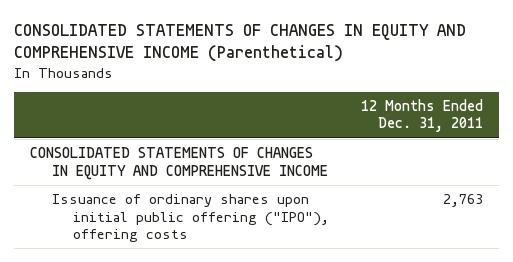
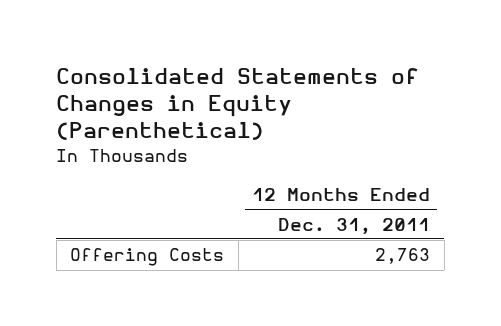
- CONSOLIDATED STATEMENTS OF CHANGES IN EQUITY AND COMPREHENSIVE INCOME (Parenthetical)
+ Consolidated Statements of Changes in Equity (Parenthetical)
- CONSOLIDATED STATEMENTS OF CHANGES IN EQUITY AND COMPREHENSIVE INCOME
- Issuance of ordinary shares upon initial public offering ("IPO"), offering costs | 2,763
+ Offering Costs | 2,763

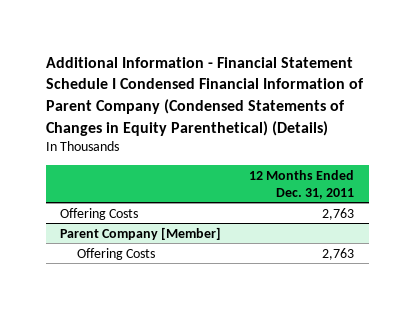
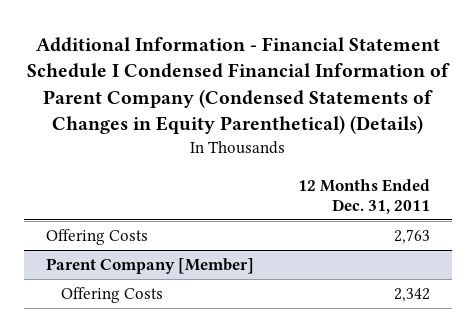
@ Parent Company [Member]
- Offering Costs | 2,763
+ Offering Costs | 2,342

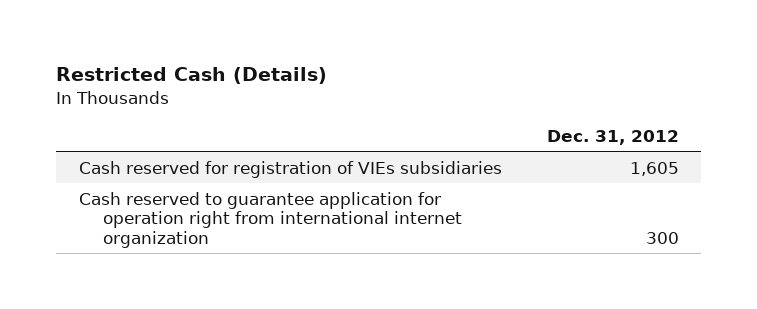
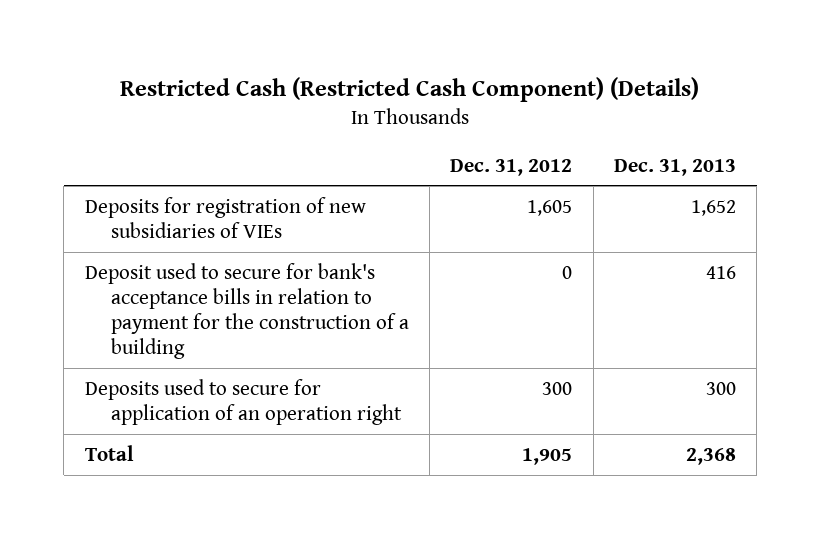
- Restricted Cash (Details)
+ Restricted Cash (Restricted Cash Component) (Details)
- | Dec. 31, 2012
+ | Dec. 31, 2012 | Dec. 31, 2013
- Cash reserved for registration of VIEs subsidiaries | 1,605
- Cash reserved to guarantee application for operation right from international internet organization | 300
+ Deposits for registration of new subsidiaries of VIEs | 1,605 | 1,652
+ Deposit used to secure for bank's acceptance bills in relation to payment for the construction of a building | 0 | 416
+ Deposits used to secure for application of an operation right | 300 | 300
+ Total | 1,905 | 2,368

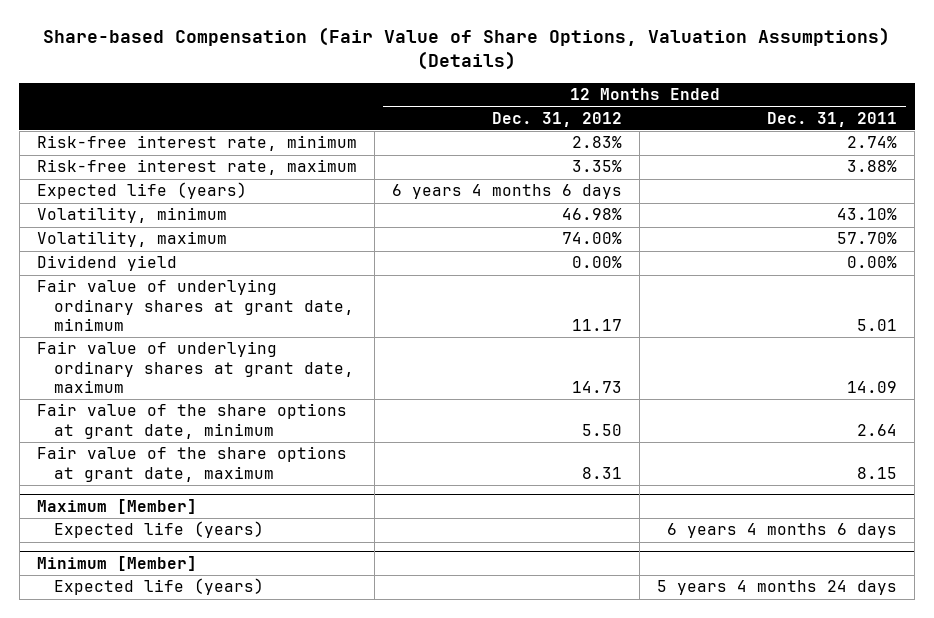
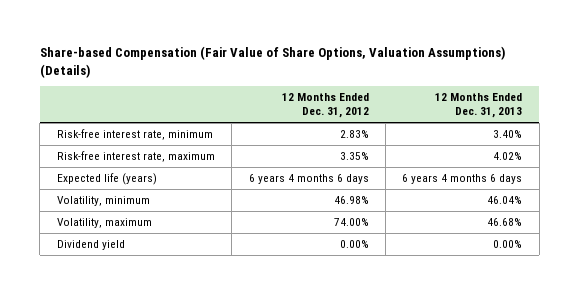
- | 12 Months Ended Dec. 31, 2012 | 12 Months Ended Dec. 31, 2011
+ | 12 Months Ended Dec. 31, 2012 | 12 Months Ended Dec. 31, 2013
- Fair value of underlying ordinary shares at grant date, minimum | 11.17 | 5.01
- Fair value of underlying ordinary shares at grant date, maximum | 14.73 | 14.09
- Fair value of the share options at grant date, minimum | 5.50 | 2.64
- Fair value of the share options at grant date, maximum | 8.31 | 8.15
- Maximum [Member]
- Expected life (years) | | 6 years 4 months 6 days
- Minimum [Member]
- Expected life (years) | | 5 years 4 months 24 days

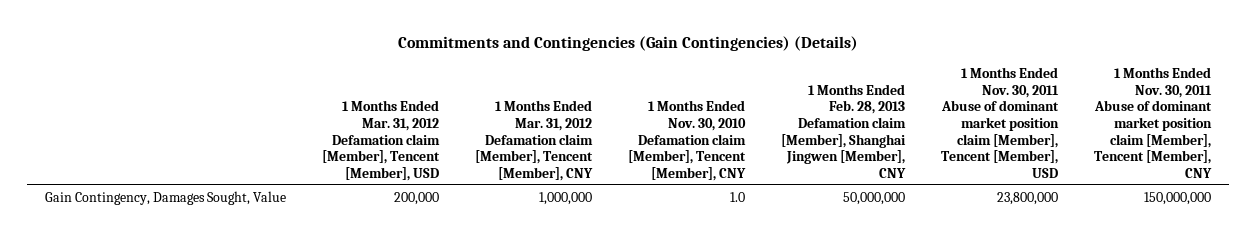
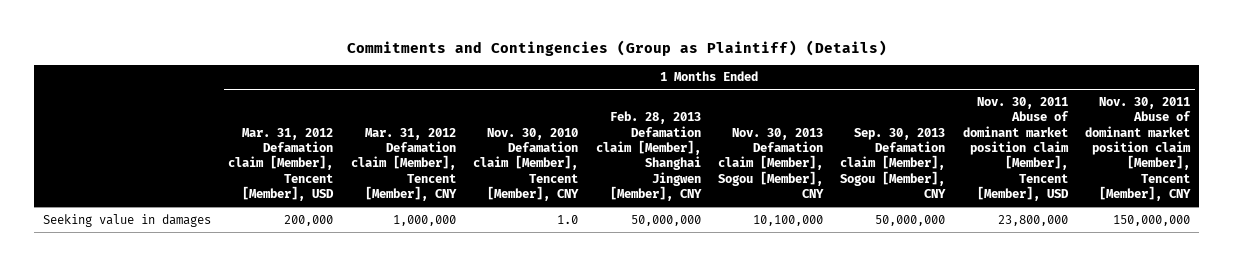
- Commitments and Contingencies (Gain Contingencies) (Details)
+ Commitments and Contingencies (Group as Plaintiff) (Details)
- | 1 Months Ended Mar. 31, 2012 Defamation claim [Member], Tencent [Member], USD | 1 Months Ended Mar. 31, 2012 Defamation claim [Member], Tencent [Member], CNY | 1 Months Ended Nov. 30, 2010 Defamation claim [Member], Tencent [Member], CNY | 1 Months Ended Feb. 28, 2013 Defamation claim [Member], Shanghai Jingwen [Member], CNY | 1 Months Ended Nov. 30, 2011 Abuse of dominant market position claim [Member], Tencent [Member], USD | 1 Months Ended Nov. 30, 2011 Abuse of dominant market position claim [Member], Tencent [Member], CNY
+ | 1 Months Ended Mar. 31, 2012 Defamation claim [Member], Tencent [Member], USD | 1 Months Ended Mar. 31, 2012 Defamation claim [Member], Tencent [Member], CNY | 1 Months Ended Nov. 30, 2010 Defamation claim [Member], Tencent [Member], CNY | 1 Months Ended Feb. 28, 2013 Defamation claim [Member], Shanghai Jingwen [Member], CNY | 1 Months Ended Nov. 30, 2013 Defamation claim [Member], Sogou [Member], CNY | 1 Months Ended Sep. 30, 2013 Defamation claim [Member], Sogou [Member], CNY | 1 Months Ended Nov. 30, 2011 Abuse of dominant market position claim [Member], Tencent [Member], USD | 1 Months Ended Nov. 30, 2011 Abuse of dominant market position claim [Member], Tencent [Member], CNY
- Gain Contingency, Damages Sought, Value | 200,000 | 1,000,000 | 1.0 | 50,000,000 | 23,800,000 | 150,000,000
+ Seeking value in damages | 200,000 | 1,000,000 | 1.0 | 50,000,000 | 10,100,000 | 50,000,000 | 23,800,000 | 150,000,000

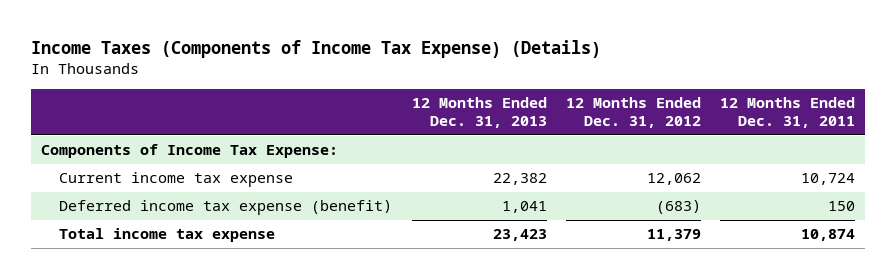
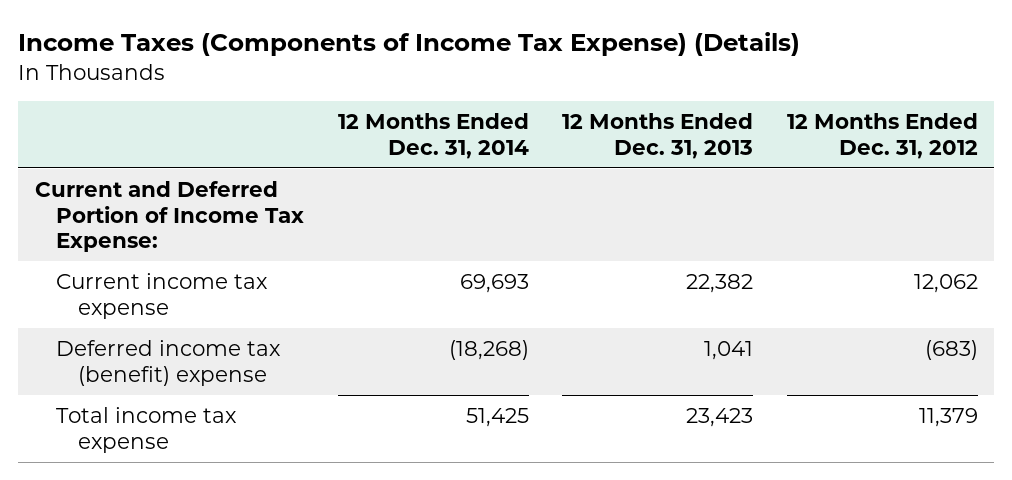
- | 12 Months Ended Dec. 31, 2013 | 12 Months Ended Dec. 31, 2012 | 12 Months Ended Dec. 31, 2011
+ | 12 Months Ended Dec. 31, 2014 | 12 Months Ended Dec. 31, 2013 | 12 Months Ended Dec. 31, 2012
- Components of Income Tax Expense:
+ Current and Deferred Portion of Income Tax Expense:
- Deferred income tax expense (benefit) | 1,041 | (683) | 150
+ Deferred income tax (benefit) expense | (18,268) | 1,041 | (683)

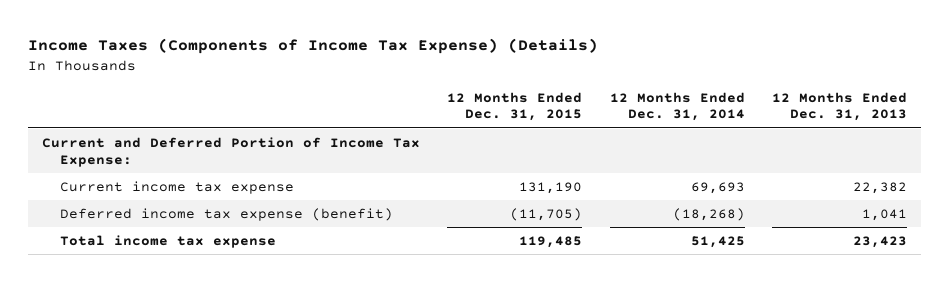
- | 12 Months Ended Dec. 31, 2014 | 12 Months Ended Dec. 31, 2013 | 12 Months Ended Dec. 31, 2012
+ | 12 Months Ended Dec. 31, 2015 | 12 Months Ended Dec. 31, 2014 | 12 Months Ended Dec. 31, 2013
- Deferred income tax (benefit) expense | (18,268) | 1,041 | (683)
+ Deferred income tax expense (benefit) | (11,705) | (18,268) | 1,041

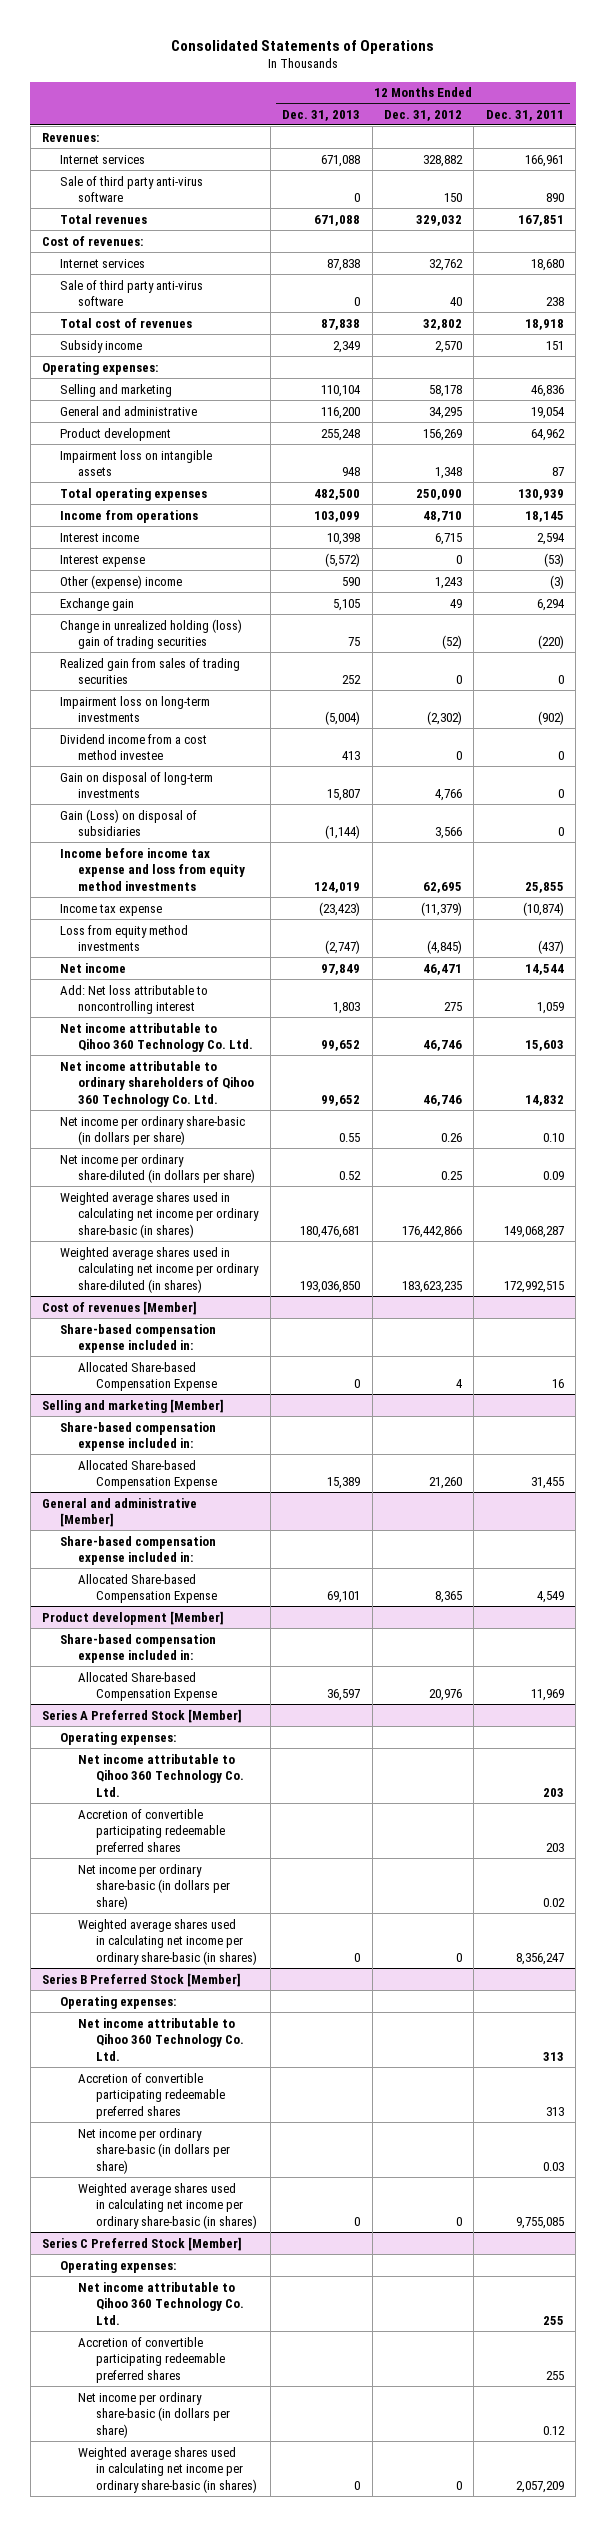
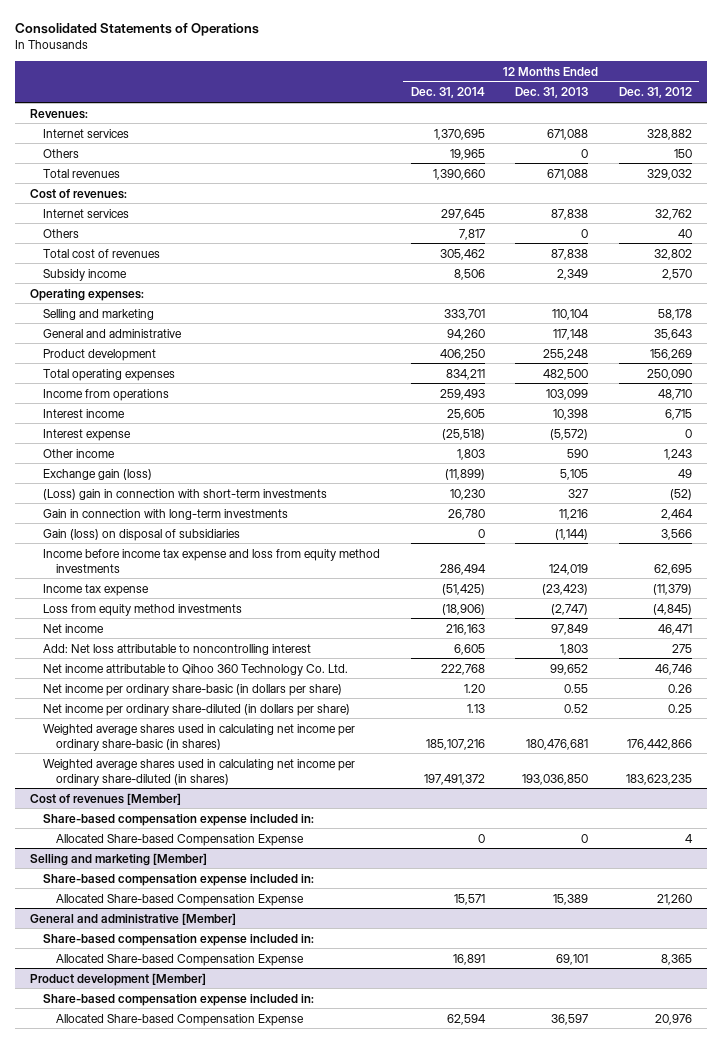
- | 12 Months Ended Dec. 31, 2013 | 12 Months Ended Dec. 31, 2012 | 12 Months Ended Dec. 31, 2011
+ | 12 Months Ended Dec. 31, 2014 | 12 Months Ended Dec. 31, 2013 | 12 Months Ended Dec. 31, 2012
- Sale of third party anti-virus software | 0 | 150 | 890
+ Others | 19,965 | 0 | 150
- Sale of third party anti-virus software | 0 | 40 | 238
+ Others | 7,817 | 0 | 40
- General and administrative | 116,200 | 34,295 | 19,054
+ General and administrative | 94,260 | 117,148 | 35,643
- Impairment loss on intangible assets | 948 | 1,348 | 87
- Other (expense) income | 590 | 1,243 | (3)
- Exchange gain | 5,105 | 49 | 6,294
- Change in unrealized holding (loss) gain of trading securities | 75 | (52) | (220)
- Realized gain from sales of trading securities | 252 | 0 | 0
- Impairment loss on long-term investments | (5,004) | (2,302) | (902)
- Dividend income from a cost method investee | 413 | 0 | 0
- Gain on disposal of long-term investments | 15,807 | 4,766 | 0
- Gain (Loss) on disposal of subsidiaries | (1,144) | 3,566 | 0
+ Other income | 1,803 | 590 | 1,243
+ Exchange gain (loss) | (11,899) | 5,105 | 49
+ (Loss) gain in connection with short-term investments | 10,230 | 327 | (52)
+ Gain in connection with long-term investments | 26,780 | 11,216 | 2,464
+ Gain (loss) on disposal of subsidiaries | 0 | (1,144) | 3,566
- Net income attributable to ordinary shareholders of Qihoo 360 Technology Co. Ltd. | 99,652 | 46,746 | 14,832
- Series A Preferred Stock [Member]
- Operating expenses:
- Net income attributable to Qihoo 360 Technology Co. Ltd. | | | 203
- Accretion of convertible participating redeemable preferred shares | | | 203
- Net income per ordinary share-basic (in dollars per share) | | | 0.02
- Weighted average shares used in calculating net income per ordinary share-basic (in shares) | 0 | 0 | 8,356,247
- Series B Preferred Stock [Member]
- Operating expenses:
- Net income attributable to Qihoo 360 Technology Co. Ltd. | | | 313
- Accretion of convertible participating redeemable preferred shares | | | 313
- Net income per ordinary share-basic (in dollars per share) | | | 0.03
- Weighted average shares used in calculating net income per ordinary share-basic (in shares) | 0 | 0 | 9,755,085
- Series C Preferred Stock [Member]
- Operating expenses:
- Net income attributable to Qihoo 360 Technology Co. Ltd. | | | 255
- Accretion of convertible participating redeemable preferred shares | | | 255
- Net income per ordinary share-basic (in dollars per share) | | | 0.12
- Weighted average shares used in calculating net income per ordinary share-basic (in shares) | 0 | 0 | 2,057,209

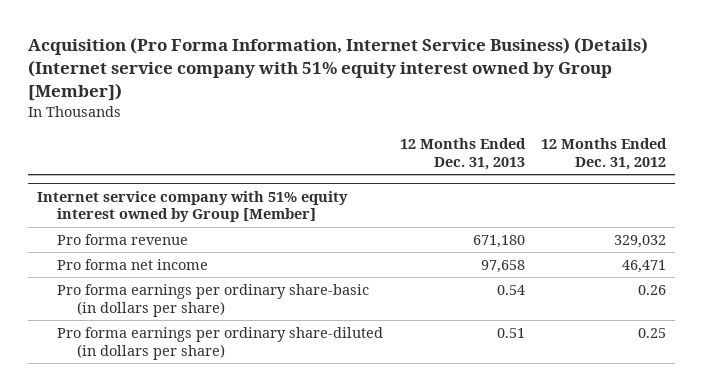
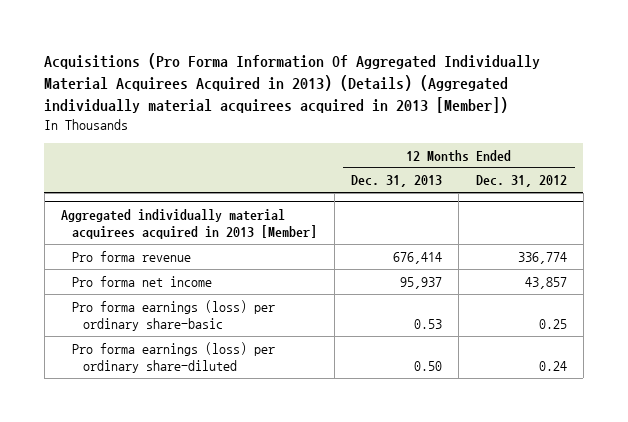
- Acquisition (Pro Forma Information, Internet Service Business) (Details) (Internet service company with 51% equity interest owned by Group [Member])
+ Acquisitions (Pro Forma Information Of Aggregated Individually Material Acquirees Acquired in 2013) (Details) (Aggregated individually material acquirees acquired in 2013 [Member])
- Internet service company with 51% equity interest owned by Group [Member]
- Pro forma revenue | 671,180 | 329,032
- Pro forma net income | 97,658 | 46,471
- Pro forma earnings per ordinary share-basic (in dollars per share) | 0.54 | 0.26
- Pro forma earnings per ordinary share-diluted (in dollars per share) | 0.51 | 0.25
+ Aggregated individually material acquirees acquired in 2013 [Member]
+ Pro forma revenue | 676,414 | 336,774
+ Pro forma net income | 95,937 | 43,857
+ Pro forma earnings (loss) per ordinary share-basic | 0.53 | 0.25
+ Pro forma earnings (loss) per ordinary share-diluted | 0.50 | 0.24

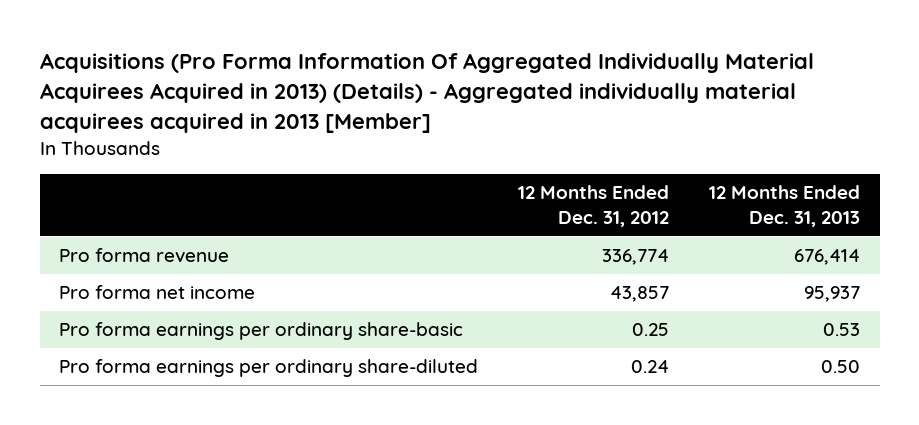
- Acquisitions (Pro Forma Information Of Aggregated Individually Material Acquirees Acquired in 2013) (Details) (Aggregated individually material acquirees acquired in 2013 [Member])
+ Acquisitions (Pro Forma Information Of Aggregated Individually Material Acquirees Acquired in 2013) (Details) - Aggregated individually material acquirees acquired in 2013 [Member]
- | 12 Months Ended Dec. 31, 2013 | 12 Months Ended Dec. 31, 2012
+ | 12 Months Ended Dec. 31, 2012 | 12 Months Ended Dec. 31, 2013
- Aggregated individually material acquirees acquired in 2013 [Member]
- Pro forma earnings (loss) per ordinary share-basic | 0.53 | 0.25
- Pro forma earnings (loss) per ordinary share-diluted | 0.50 | 0.24
+ Pro forma earnings per ordinary share-basic | 0.25 | 0.53
+ Pro forma earnings per ordinary share-diluted | 0.24 | 0.50

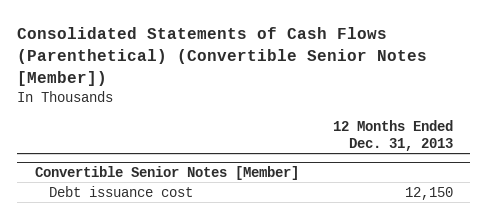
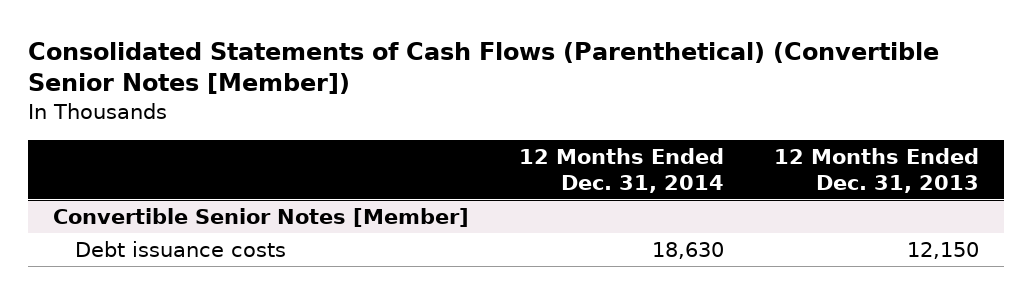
- | 12 Months Ended Dec. 31, 2013
+ | 12 Months Ended Dec. 31, 2014 | 12 Months Ended Dec. 31, 2013
@ Convertible Senior Notes [Member]
- Debt issuance cost | 12,150
+ Debt issuance costs | 18,630 | 12,150

